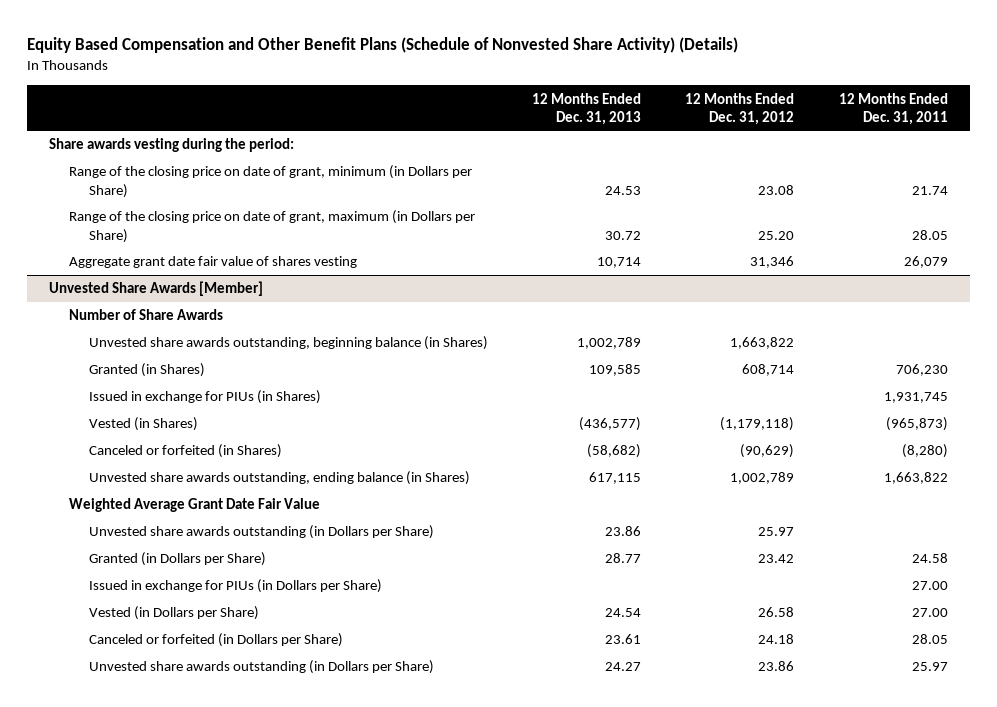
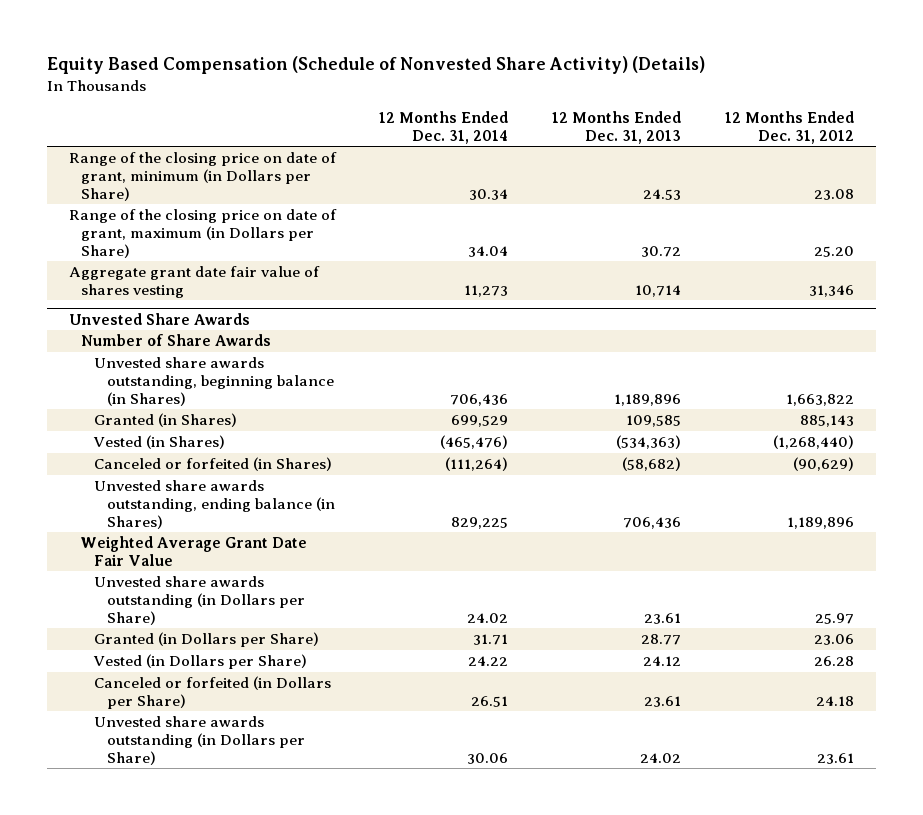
- Equity Based Compensation and Other Benefit Plans (Schedule of Nonvested Share Activity) (Details)
+ Equity Based Compensation (Schedule of Nonvested Share Activity) (Details)
- | 12 Months Ended Dec. 31, 2013 | 12 Months Ended Dec. 31, 2012 | 12 Months Ended Dec. 31, 2011
+ | 12 Months Ended Dec. 31, 2014 | 12 Months Ended Dec. 31, 2013 | 12 Months Ended Dec. 31, 2012
- Share awards vesting during the period:
- Unvested Share Awards [Member]
+ Unvested Share Awards
- Unvested share awards outstanding, beginning balance (in Shares) | 1,002,789 | 1,663,822 |
- Granted (in Shares) | 109,585 | 608,714 | 706,230
- Issued in exchange for PIUs (in Shares) | | | 1,931,745
- Vested (in Shares) | (436,577) | (1,179,118) | (965,873)
+ Unvested share awards outstanding, beginning balance (in Shares) | 706,436 | 1,189,896 | 1,663,822
+ Granted (in Shares) | 699,529 | 109,585 | 885,143
+ Vested (in Shares) | (465,476) | (534,363) | (1,268,440)
- Unvested share awards outstanding, ending balance (in Shares) | 617,115 | 1,002,789 | 1,663,822
+ Unvested share awards outstanding, ending balance (in Shares) | 829,225 | 706,436 | 1,189,896
- Unvested share awards outstanding (in Dollars per Share) | 23.86 | 25.97 |
- Granted (in Dollars per Share) | 28.77 | 23.42 | 24.58
- Issued in exchange for PIUs (in Dollars per Share) | | | 27.00
- Vested (in Dollars per Share) | 24.54 | 26.58 | 27.00
+ Unvested share awards outstanding (in Dollars per Share) | 24.02 | 23.61 | 25.97
+ Granted (in Dollars per Share) | 31.71 | 28.77 | 23.06
+ Vested (in Dollars per Share) | 24.22 | 24.12 | 26.28
- Unvested share awards outstanding (in Dollars per Share) | 24.27 | 23.86 | 25.97
+ Unvested share awards outstanding (in Dollars per Share) | 30.06 | 24.02 | 23.61

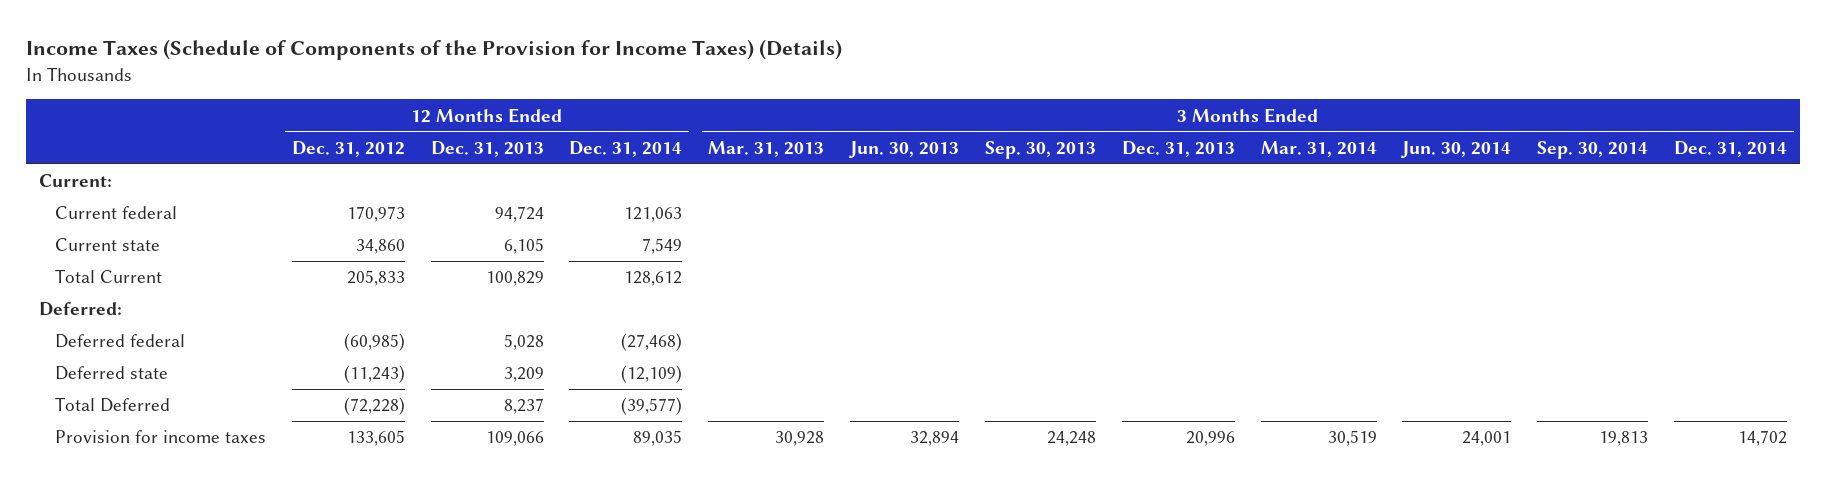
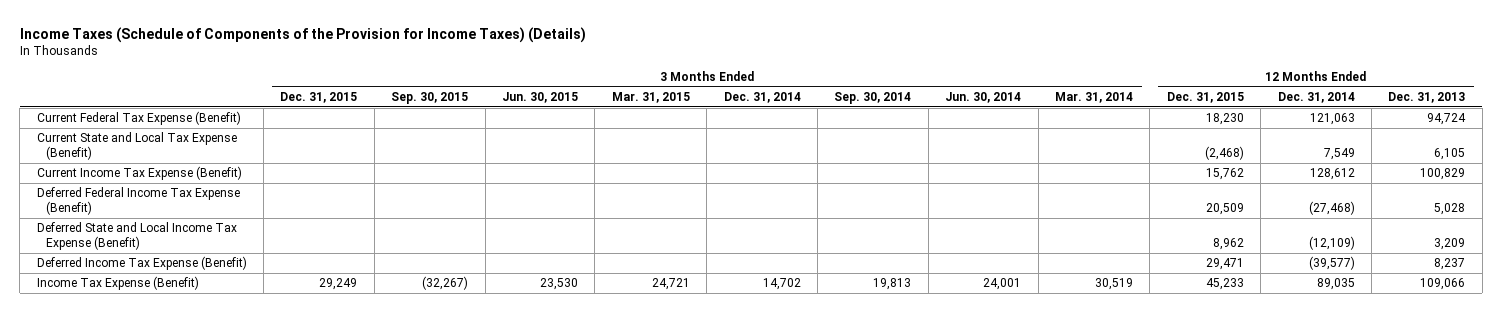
- | 12 Months Ended Dec. 31, 2012 | 12 Months Ended Dec. 31, 2013 | 12 Months Ended Dec. 31, 2014 | 3 Months Ended Mar. 31, 2013 | 3 Months Ended Jun. 30, 2013 | 3 Months Ended Sep. 30, 2013 | 3 Months Ended Dec. 31, 2013 | 3 Months Ended Mar. 31, 2014 | 3 Months Ended Jun. 30, 2014 | 3 Months Ended Sep. 30, 2014 | 3 Months Ended Dec. 31, 2014
+ | 3 Months Ended Dec. 31, 2015 | 3 Months Ended Sep. 30, 2015 | 3 Months Ended Jun. 30, 2015 | 3 Months Ended Mar. 31, 2015 | 3 Months Ended Dec. 31, 2014 | 3 Months Ended Sep. 30, 2014 | 3 Months Ended Jun. 30, 2014 | 3 Months Ended Mar. 31, 2014 | 12 Months Ended Dec. 31, 2015 | 12 Months Ended Dec. 31, 2014 | 12 Months Ended Dec. 31, 2013
- Current:
- Current federal | 170,973 | 94,724 | 121,063 | | | | | | | |
- Current state | 34,860 | 6,105 | 7,549 | | | | | | | |
- Total Current | 205,833 | 100,829 | 128,612 | | | | | | | |
- Deferred:
- Deferred federal | (60,985) | 5,028 | (27,468) | | | | | | | |
- Deferred state | (11,243) | 3,209 | (12,109) | | | | | | | |
- Total Deferred | (72,228) | 8,237 | (39,577) | | | | | | | |
- Provision for income taxes | 133,605 | 109,066 | 89,035 | 30,928 | 32,894 | 24,248 | 20,996 | 30,519 | 24,001 | 19,813 | 14,702
+ Current Federal Tax Expense (Benefit) | | | | | | | | | 18,230 | 121,063 | 94,724
+ Current State and Local Tax Expense (Benefit) | | | | | | | | | (2,468) | 7,549 | 6,105
+ Current Income Tax Expense (Benefit) | | | | | | | | | 15,762 | 128,612 | 100,829
+ Deferred Federal Income Tax Expense (Benefit) | | | | | | | | | 20,509 | (27,468) | 5,028
+ Deferred State and Local Income Tax Expense (Benefit) | | | | | | | | | 8,962 | (12,109) | 3,209
+ Deferred Income Tax Expense (Benefit) | | | | | | | | | 29,471 | (39,577) | 8,237
+ Income Tax Expense (Benefit) | 29,249 | (32,267) | 23,530 | 24,721 | 14,702 | 19,813 | 24,001 | 30,519 | 45,233 | 89,035 | 109,066

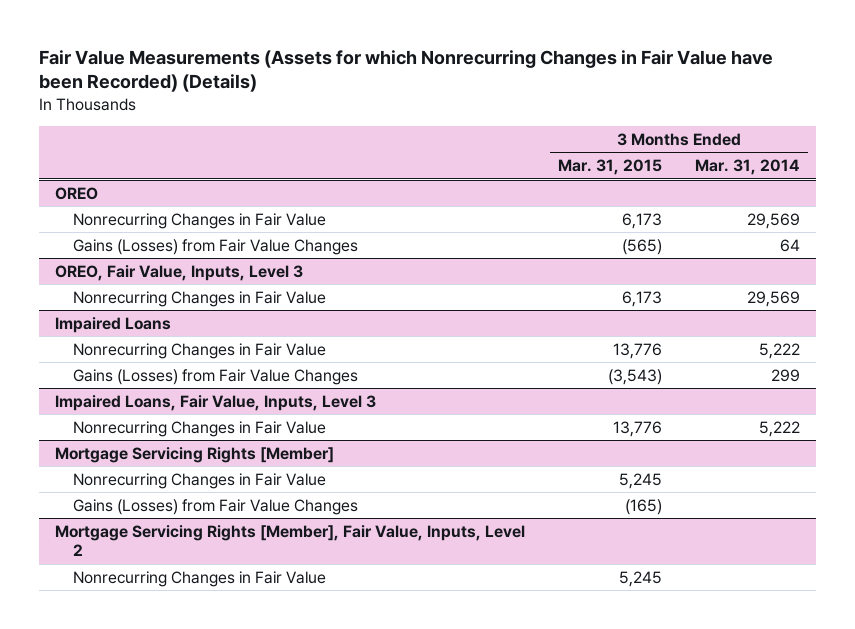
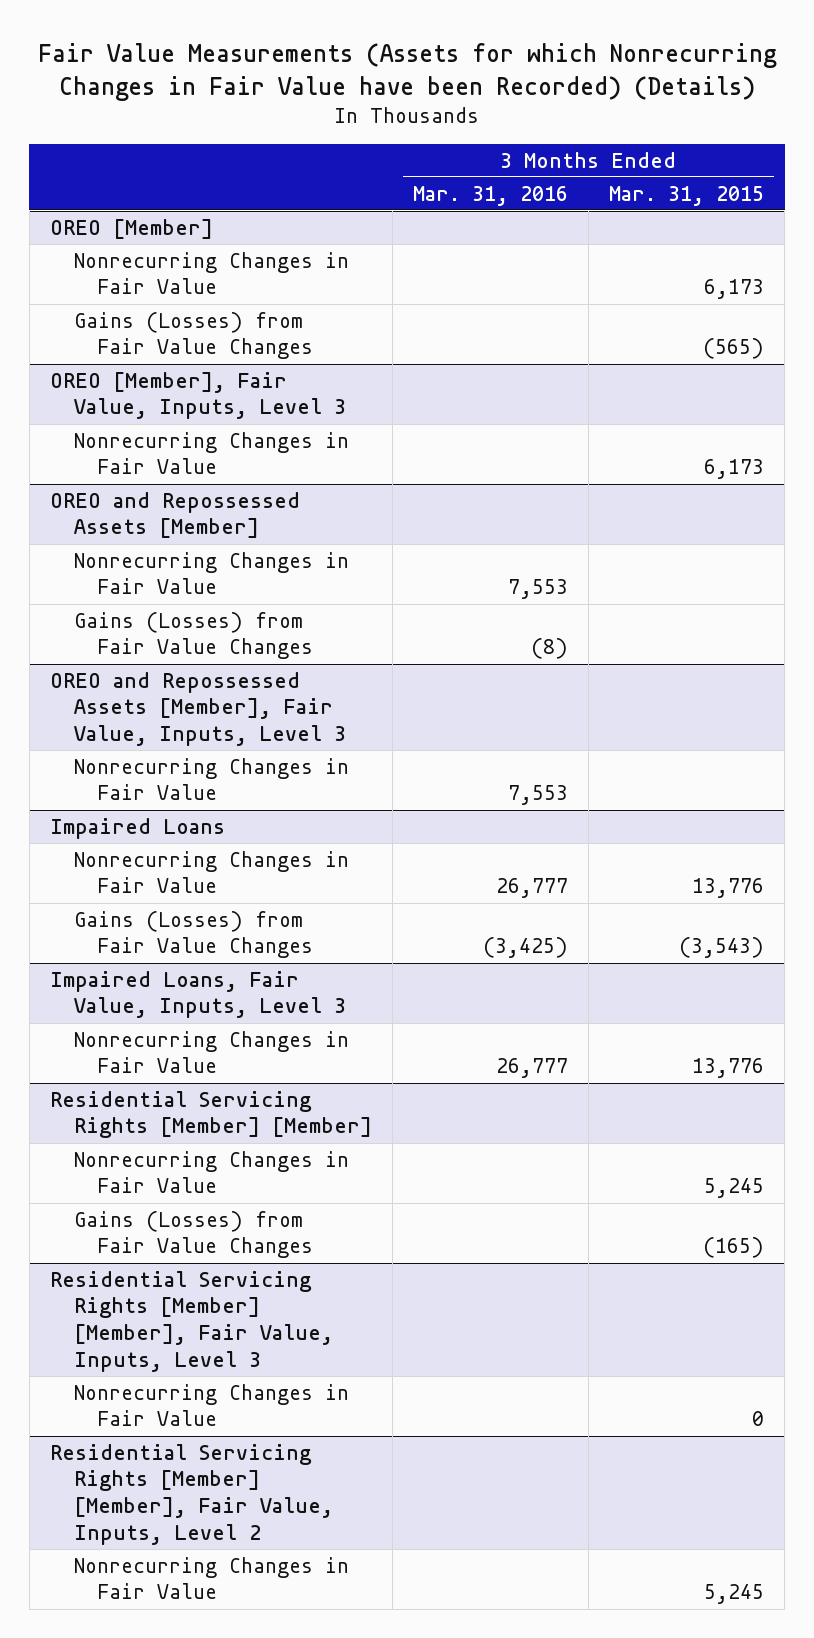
- | 3 Months Ended Mar. 31, 2015 | 3 Months Ended Mar. 31, 2014
+ | 3 Months Ended Mar. 31, 2016 | 3 Months Ended Mar. 31, 2015
- OREO
+ OREO [Member]
- OREO, Fair Value, Inputs, Level 3
+ OREO [Member], Fair Value, Inputs, Level 3
+ OREO and Repossessed Assets [Member]
+ Nonrecurring Changes in Fair Value | 7,553 |
+ Gains (Losses) from Fair Value Changes | (8) |
+ OREO and Repossessed Assets [Member], Fair Value, Inputs, Level 3
+ Nonrecurring Changes in Fair Value | 7,553 |
- Mortgage Servicing Rights [Member]
+ Residential Servicing Rights [Member] [Member]
- Mortgage Servicing Rights [Member], Fair Value, Inputs, Level 2
+ Residential Servicing Rights [Member] [Member], Fair Value, Inputs, Level 3
+ Nonrecurring Changes in Fair Value | | 0
+ Residential Servicing Rights [Member] [Member], Fair Value, Inputs, Level 2

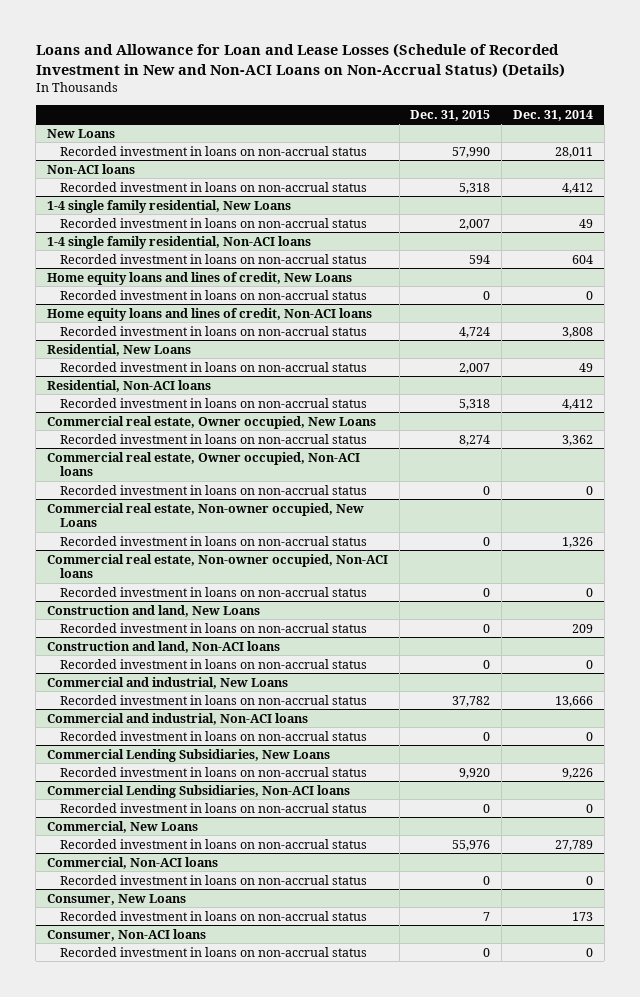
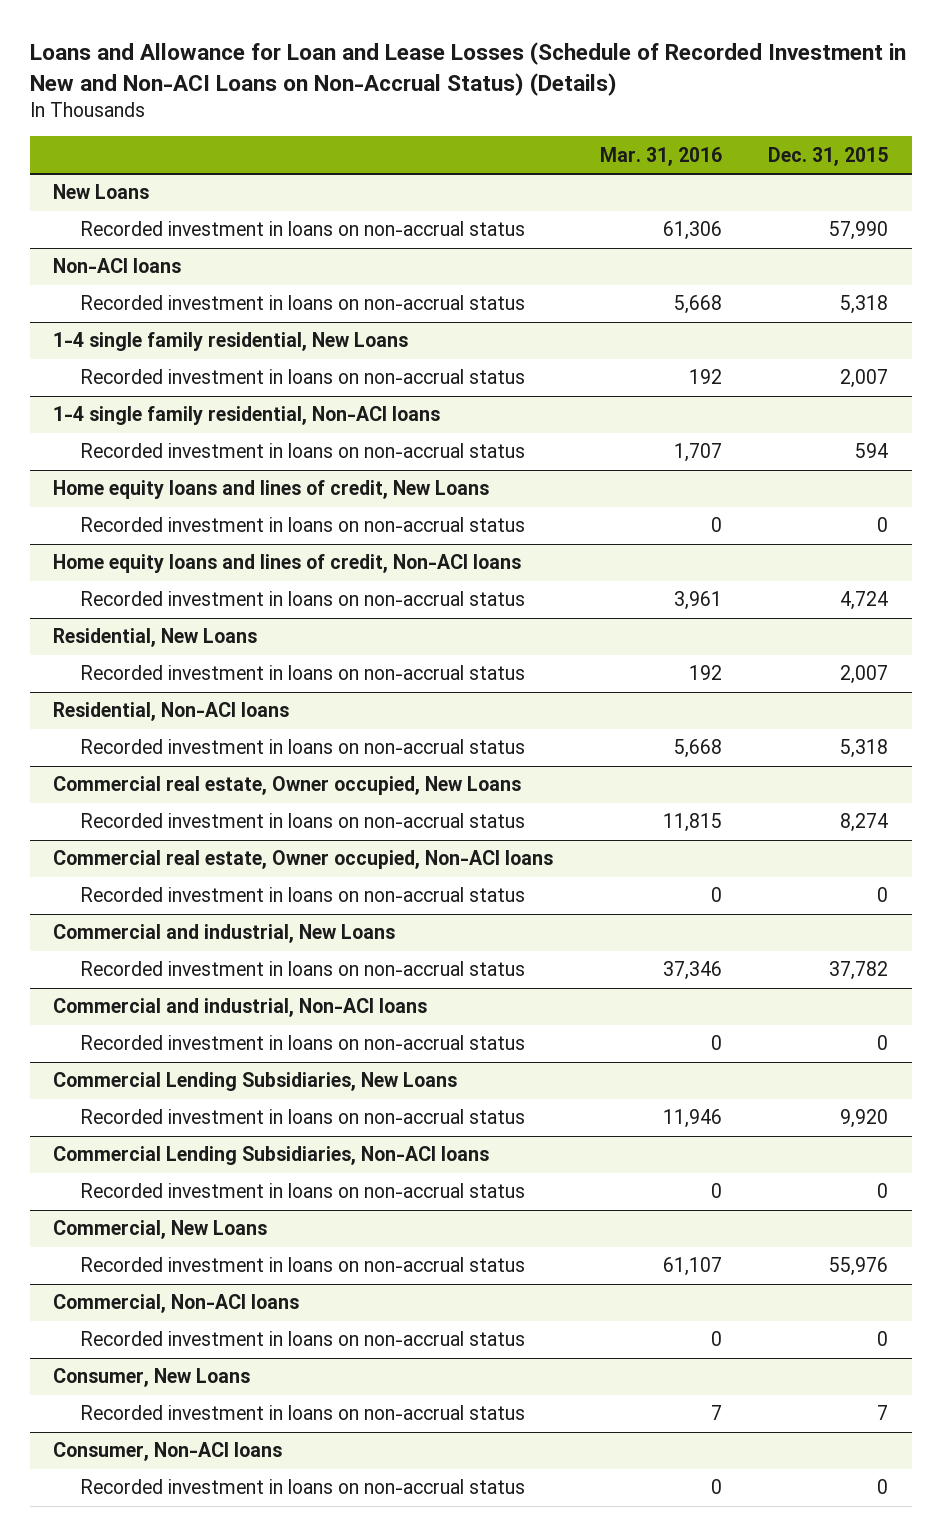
- | Dec. 31, 2015 | Dec. 31, 2014
+ | Mar. 31, 2016 | Dec. 31, 2015
- Commercial real estate, Non-owner occupied, New Loans
- Recorded investment in loans on non-accrual status | 0 | 1,326
- Commercial real estate, Non-owner occupied, Non-ACI loans
- Recorded investment in loans on non-accrual status | 0 | 0
- Construction and land, New Loans
- Recorded investment in loans on non-accrual status | 0 | 209
- Construction and land, Non-ACI loans
- Recorded investment in loans on non-accrual status | 0 | 0

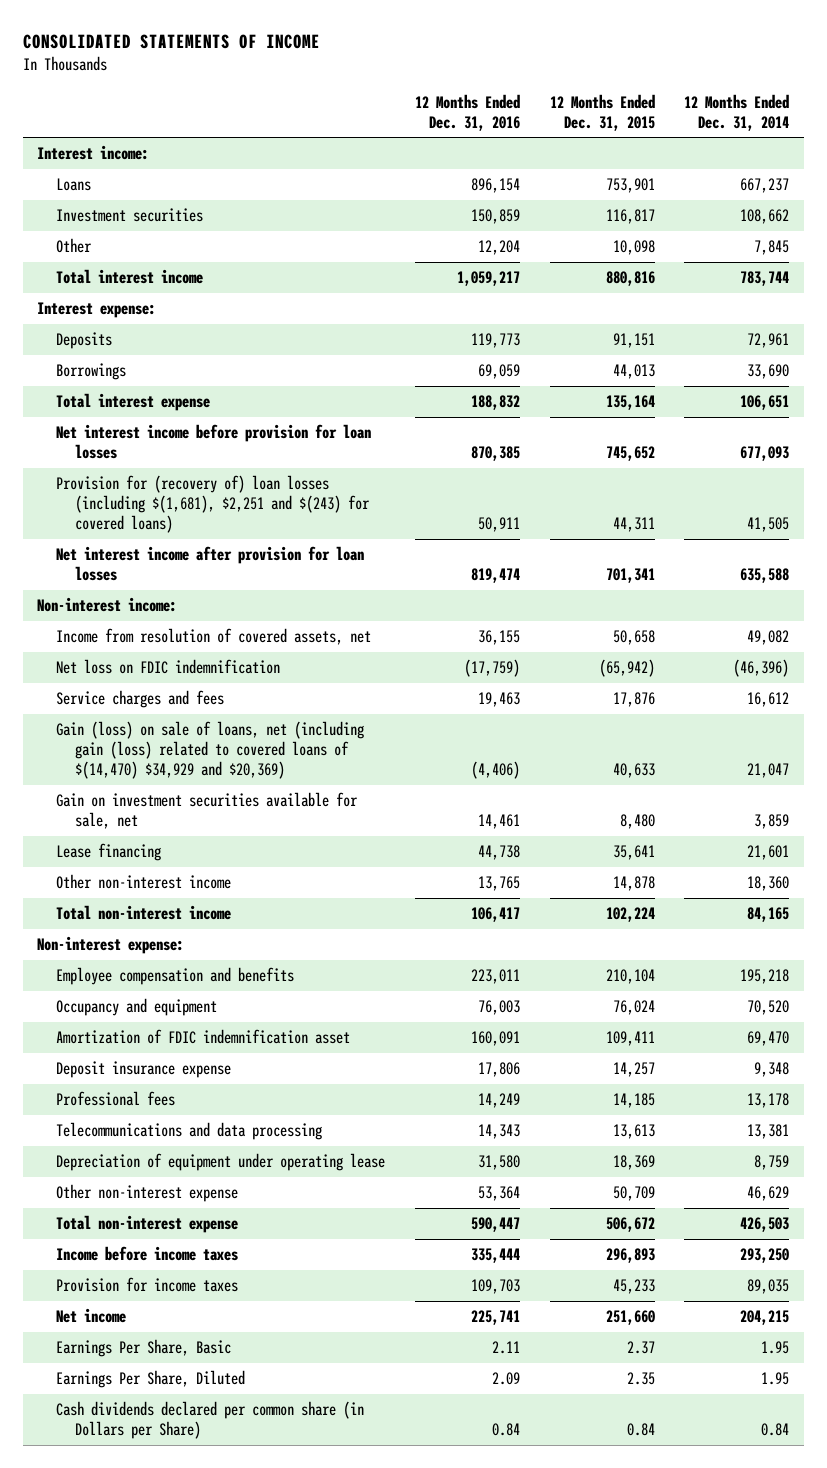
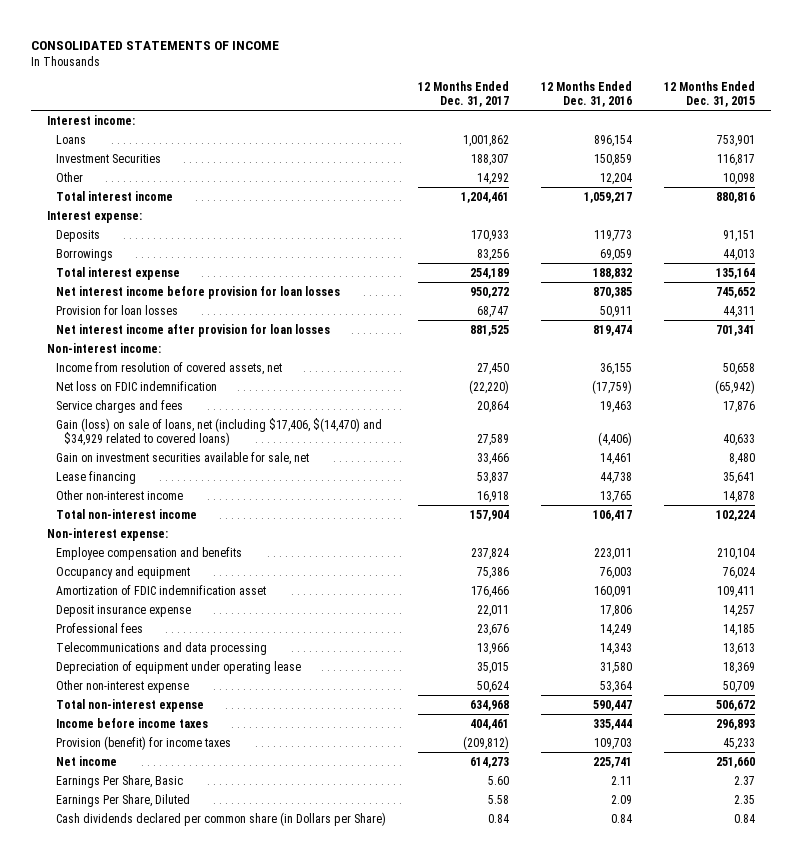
- | 12 Months Ended Dec. 31, 2016 | 12 Months Ended Dec. 31, 2015 | 12 Months Ended Dec. 31, 2014
+ | 12 Months Ended Dec. 31, 2017 | 12 Months Ended Dec. 31, 2016 | 12 Months Ended Dec. 31, 2015
- Investment securities | 150,859 | 116,817 | 108,662
+ Investment Securities | 188,307 | 150,859 | 116,817
- Provision for (recovery of) loan losses (including $(1,681), $2,251 and $(243) for covered loans) | 50,911 | 44,311 | 41,505
+ Provision for loan losses | 68,747 | 50,911 | 44,311
- Gain (loss) on sale of loans, net (including gain (loss) related to covered loans of $(14,470) $34,929 and $20,369) | (4,406) | 40,633 | 21,047
+ Gain (loss) on sale of loans, net (including $17,406, $(14,470) and $34,929 related to covered loans) | 27,589 | (4,406) | 40,633
- Provision for income taxes | 109,703 | 45,233 | 89,035
+ Provision (benefit) for income taxes | (209,812) | 109,703 | 45,233

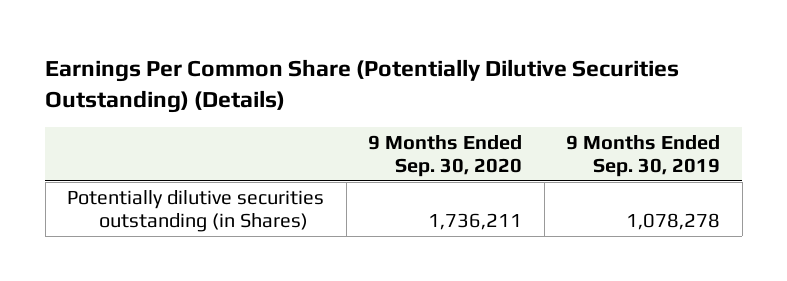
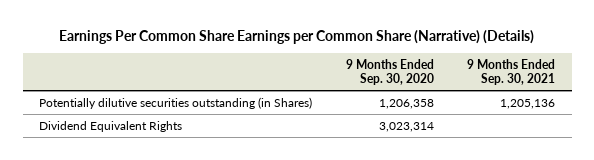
- Earnings Per Common Share (Potentially Dilutive Securities Outstanding) (Details)
+ Earnings Per Common Share Earnings per Common Share (Narrative) (Details)
- | 9 Months Ended Sep. 30, 2020 | 9 Months Ended Sep. 30, 2019
+ | 9 Months Ended Sep. 30, 2020 | 9 Months Ended Sep. 30, 2021
- Potentially dilutive securities outstanding (in Shares) | 1,736,211 | 1,078,278
+ Potentially dilutive securities outstanding (in Shares) | 1,206,358 | 1,205,136
+ Dividend Equivalent Rights | 3,023,314 |

